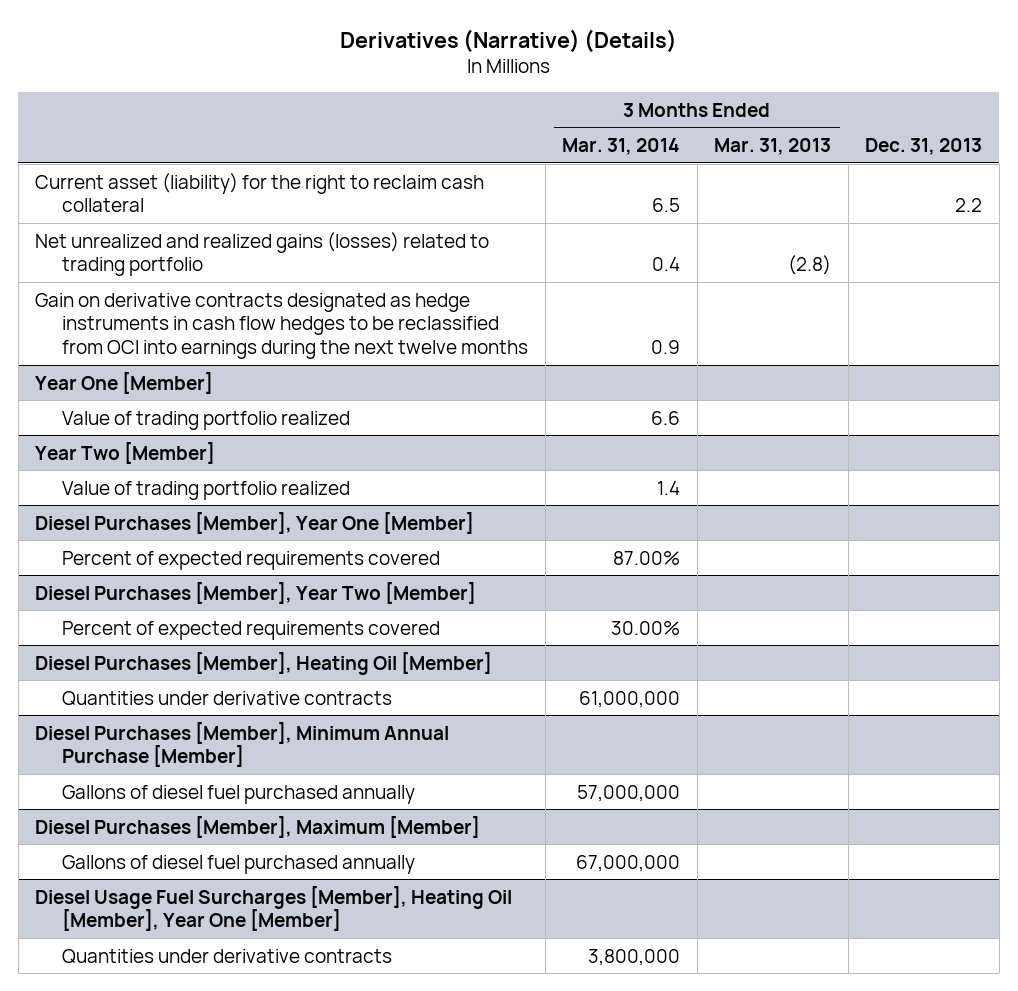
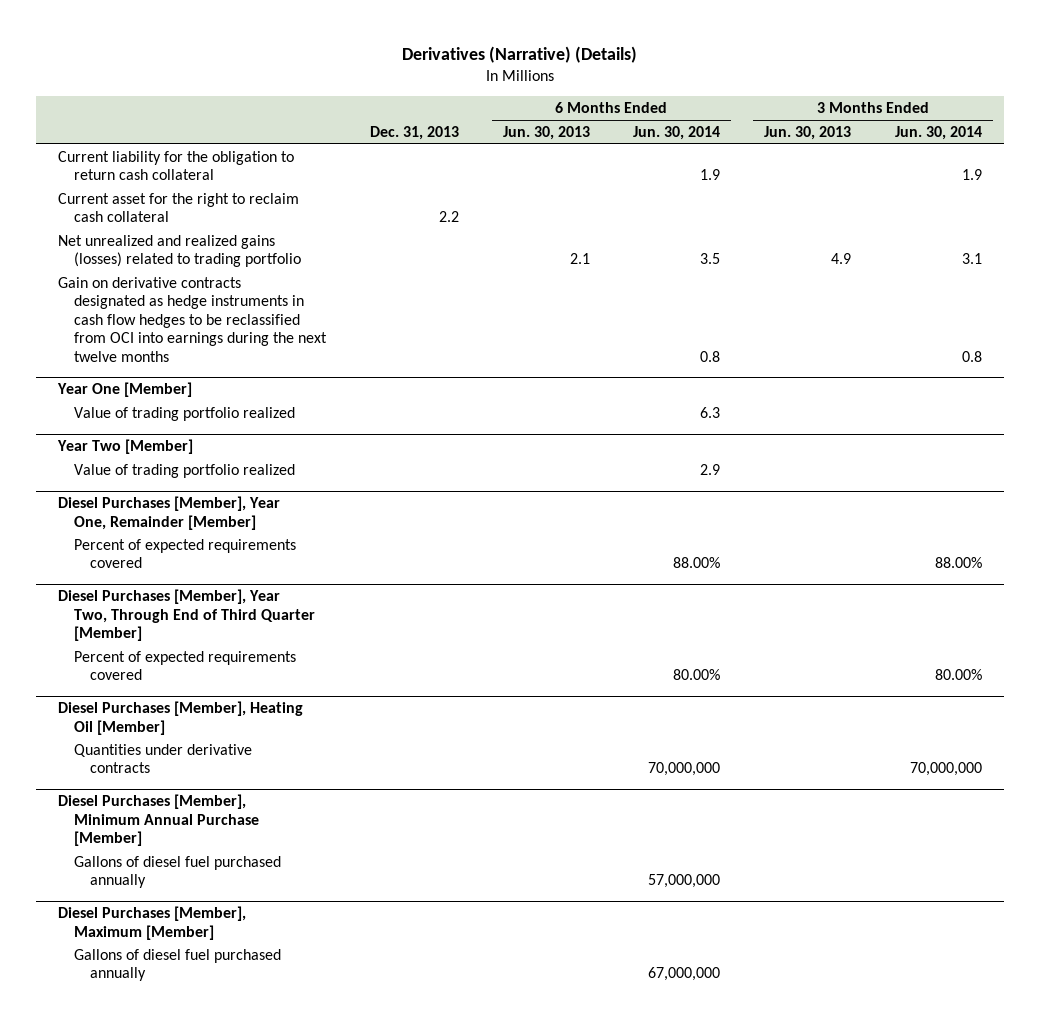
- | 3 Months Ended Mar. 31, 2014 | 3 Months Ended Mar. 31, 2013 | Dec. 31, 2013
+ | Dec. 31, 2013 | 6 Months Ended Jun. 30, 2013 | 6 Months Ended Jun. 30, 2014 | 3 Months Ended Jun. 30, 2013 | 3 Months Ended Jun. 30, 2014
- Current asset (liability) for the right to reclaim cash collateral | 6.5 | | 2.2
+ Current liability for the obligation to return cash collateral | | | 1.9 | | 1.9
+ Current asset for the right to reclaim cash collateral | 2.2 | | | |
- Diesel Purchases [Member], Year One [Member]
+ Diesel Purchases [Member], Year One, Remainder [Member]
- Diesel Purchases [Member], Year Two [Member]
+ Diesel Purchases [Member], Year Two, Through End of Third Quarter [Member]
- Diesel Usage Fuel Surcharges [Member], Heating Oil [Member], Year One [Member]
- Quantities under derivative contracts | 3,800,000 | |

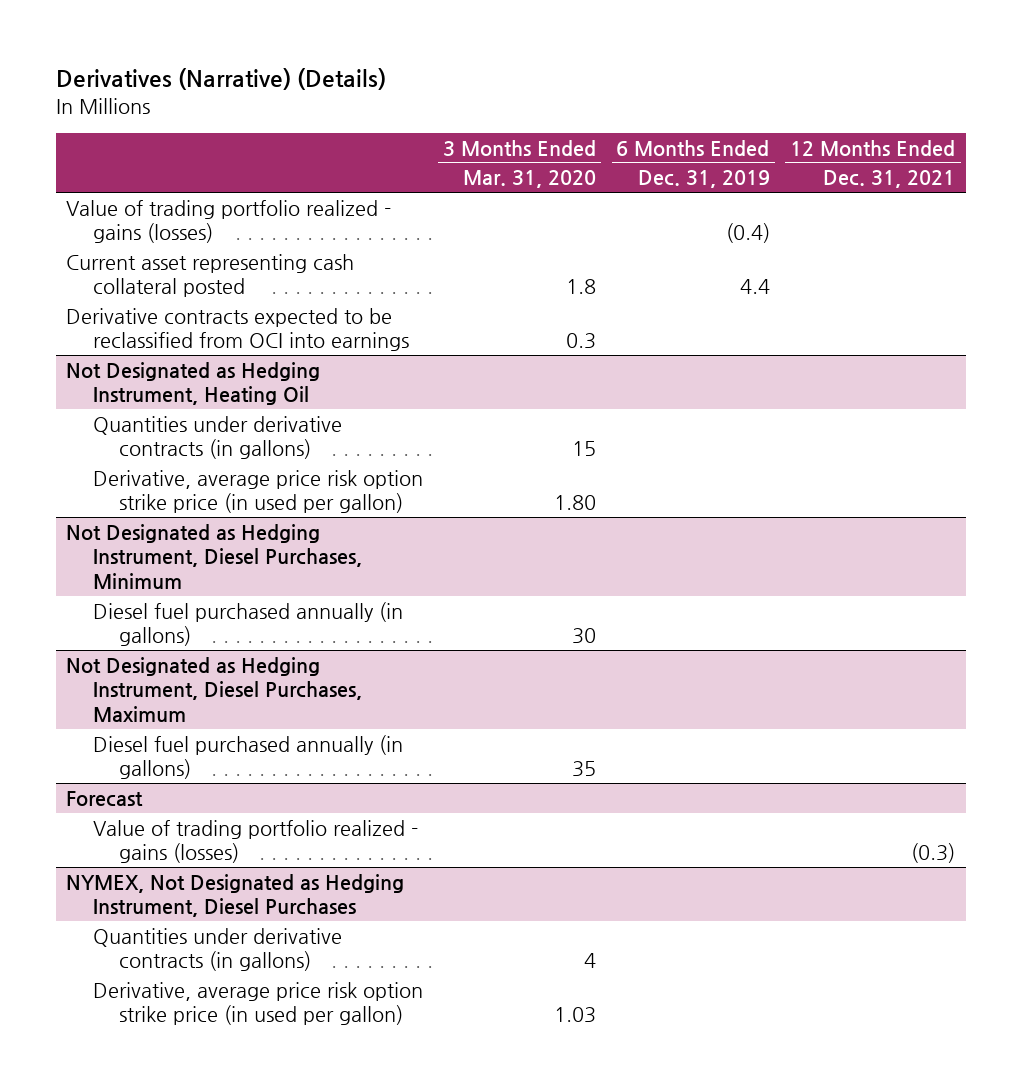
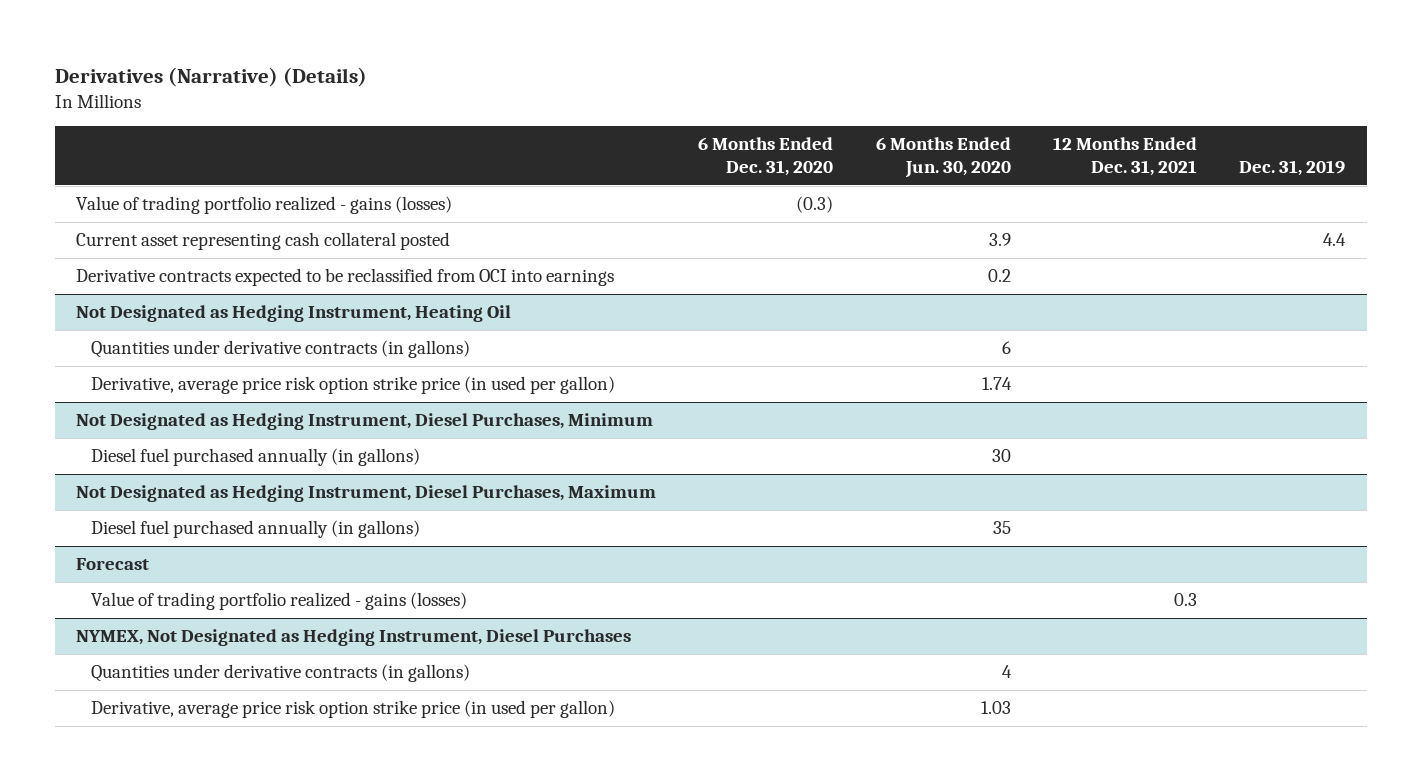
- | 3 Months Ended Mar. 31, 2020 | 6 Months Ended Dec. 31, 2019 | 12 Months Ended Dec. 31, 2021
+ | 6 Months Ended Dec. 31, 2020 | 6 Months Ended Jun. 30, 2020 | 12 Months Ended Dec. 31, 2021 | Dec. 31, 2019
@ Forecast
- Value of trading portfolio realized - gains (losses) | | | (0.3)
+ Value of trading portfolio realized - gains (losses) | | | 0.3 |

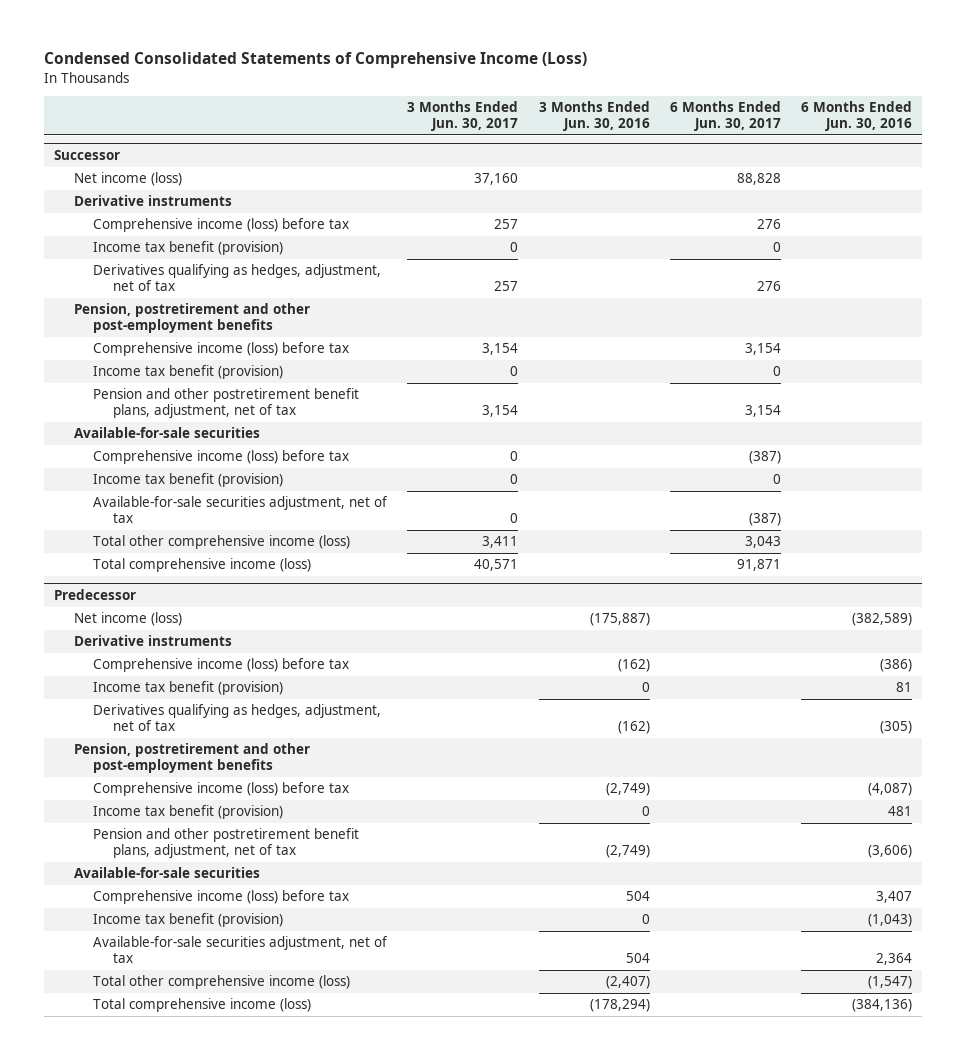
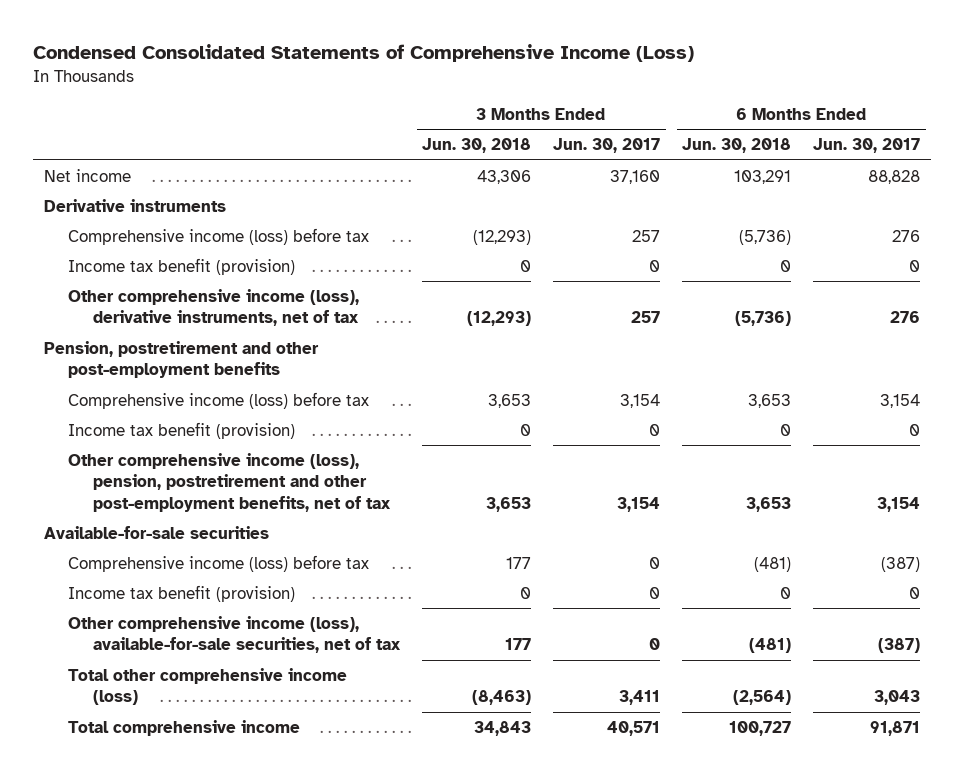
- | 3 Months Ended Jun. 30, 2017 | 3 Months Ended Jun. 30, 2016 | 6 Months Ended Jun. 30, 2017 | 6 Months Ended Jun. 30, 2016
+ | 3 Months Ended Jun. 30, 2018 | 3 Months Ended Jun. 30, 2017 | 6 Months Ended Jun. 30, 2018 | 6 Months Ended Jun. 30, 2017
- Successor
- Net income (loss) | 37,160 | | 88,828 |
+ Net income | 43,306 | 37,160 | 103,291 | 88,828
- Derivatives qualifying as hedges, adjustment, net of tax | 257 | | 276 |
+ Other comprehensive income (loss), derivative instruments, net of tax | (12,293) | 257 | (5,736) | 276
- Pension and other postretirement benefit plans, adjustment, net of tax | 3,154 | | 3,154 |
+ Other comprehensive income (loss), pension, postretirement and other post-employment benefits, net of tax | 3,653 | 3,154 | 3,653 | 3,154
- Available-for-sale securities adjustment, net of tax | 0 | | (387) |
+ Other comprehensive income (loss), available-for-sale securities, net of tax | 177 | 0 | (481) | (387)
- Total comprehensive income (loss) | 40,571 | | 91,871 |
- Predecessor
- Net income (loss) | | (175,887) | | (382,589)
- Derivative instruments
- Comprehensive income (loss) before tax | | (162) | | (386)
- Income tax benefit (provision) | | 0 | | 81
- Derivatives qualifying as hedges, adjustment, net of tax | | (162) | | (305)
- Pension, postretirement and other post-employment benefits
- Comprehensive income (loss) before tax | | (2,749) | | (4,087)
- Income tax benefit (provision) | | 0 | | 481
- Pension and other postretirement benefit plans, adjustment, net of tax | | (2,749) | | (3,606)
- Available-for-sale securities
- Comprehensive income (loss) before tax | | 504 | | 3,407
- Income tax benefit (provision) | | 0 | | (1,043)
- Available-for-sale securities adjustment, net of tax | | 504 | | 2,364
- Total other comprehensive income (loss) | | (2,407) | | (1,547)
- Total comprehensive income (loss) | | (178,294) | | (384,136)
+ Total comprehensive income | 34,843 | 40,571 | 100,727 | 91,871

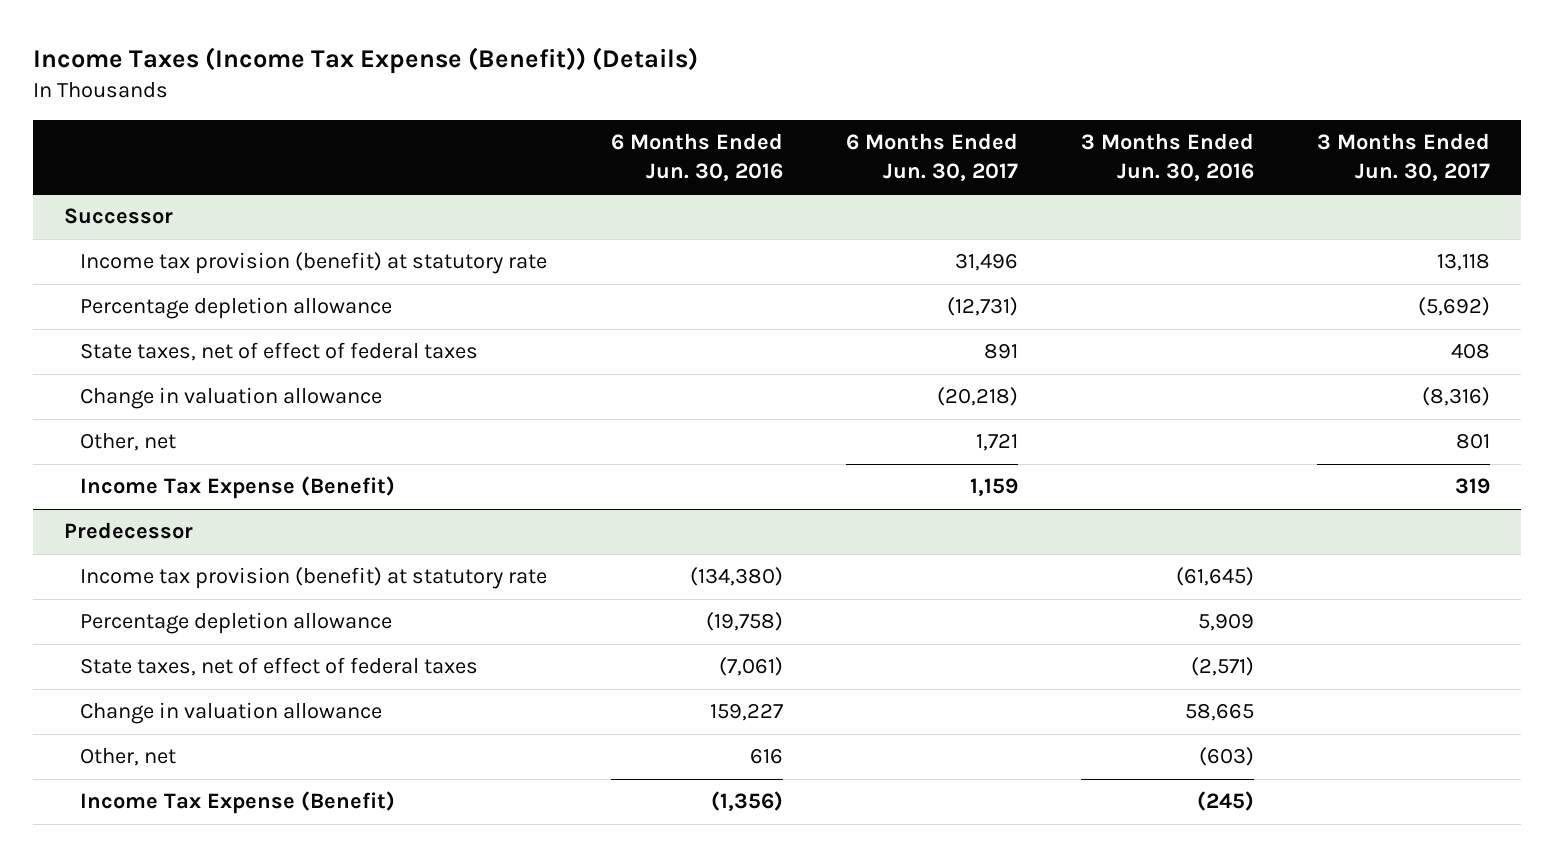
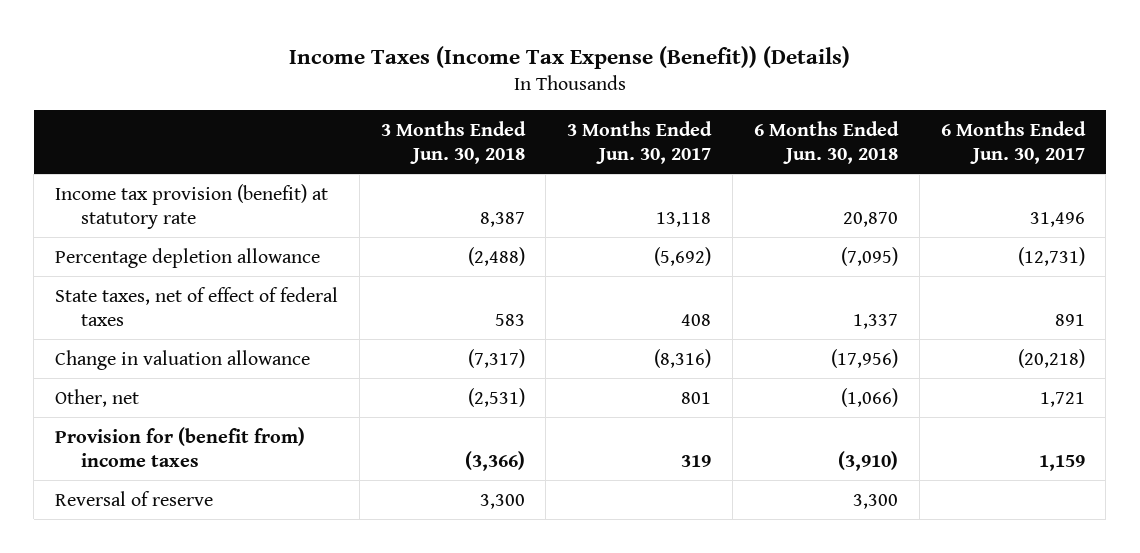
- | 6 Months Ended Jun. 30, 2016 | 6 Months Ended Jun. 30, 2017 | 3 Months Ended Jun. 30, 2016 | 3 Months Ended Jun. 30, 2017
+ | 3 Months Ended Jun. 30, 2018 | 3 Months Ended Jun. 30, 2017 | 6 Months Ended Jun. 30, 2018 | 6 Months Ended Jun. 30, 2017
- Successor
- Income Tax Expense (Benefit) | | 1,159 | | 319
- Predecessor
- Income tax provision (benefit) at statutory rate | (134,380) | | (61,645) |
- Percentage depletion allowance | (19,758) | | 5,909 |
- State taxes, net of effect of federal taxes | (7,061) | | (2,571) |
- Change in valuation allowance | 159,227 | | 58,665 |
- Other, net | 616 | | (603) |
- Income Tax Expense (Benefit) | (1,356) | | (245) |
+ Provision for (benefit from) income taxes | (3,366) | 319 | (3,910) | 1,159
+ Reversal of reserve | 3,300 | | 3,300 |

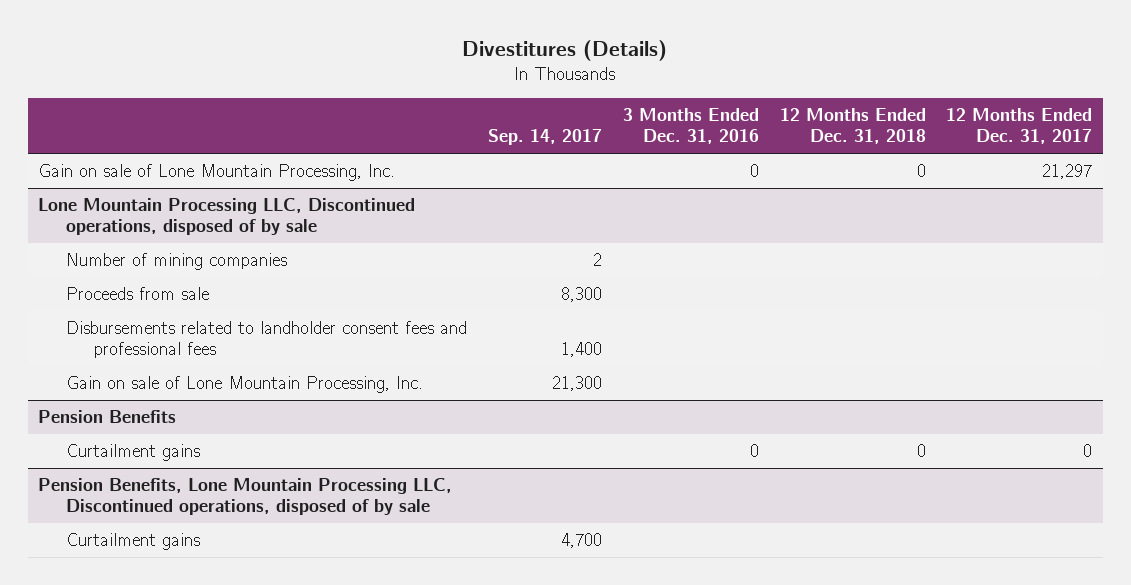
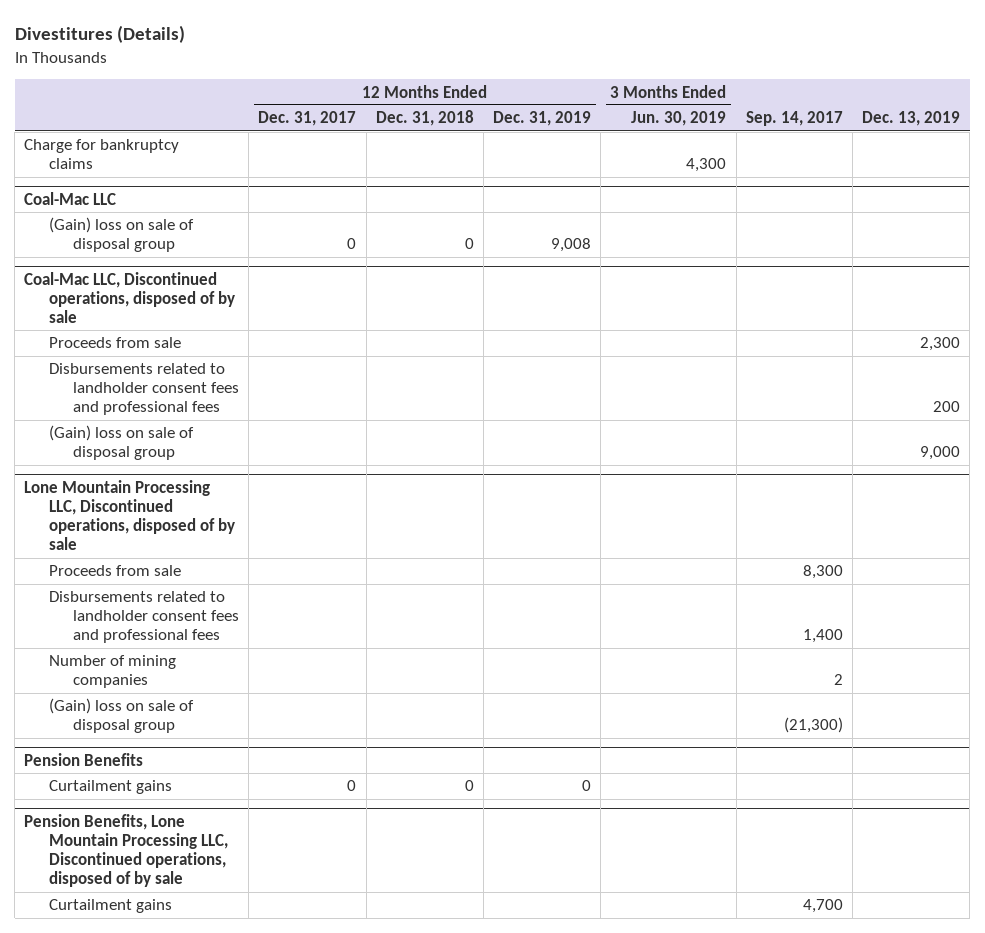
- | Sep. 14, 2017 | 3 Months Ended Dec. 31, 2016 | 12 Months Ended Dec. 31, 2018 | 12 Months Ended Dec. 31, 2017
+ | 12 Months Ended Dec. 31, 2017 | 12 Months Ended Dec. 31, 2018 | 12 Months Ended Dec. 31, 2019 | 3 Months Ended Jun. 30, 2019 | Sep. 14, 2017 | Dec. 13, 2019
- Gain on sale of Lone Mountain Processing, Inc. | | 0 | 0 | 21,297
+ Charge for bankruptcy claims | | | | 4,300 | |
+ Coal-Mac LLC
+ (Gain) loss on sale of disposal group | 0 | 0 | 9,008 | | |
+ Coal-Mac LLC, Discontinued operations, disposed of by sale
+ Proceeds from sale | | | | | | 2,300
+ Disbursements related to landholder consent fees and professional fees | | | | | | 200
+ (Gain) loss on sale of disposal group | | | | | | 9,000
@ Lone Mountain Processing LLC, Discontinued operations, disposed of by sale
- Gain on sale of Lone Mountain Processing, Inc. | 21,300 | | |
moved down: Number of mining companies | | | | | 2 |
+ (Gain) loss on sale of disposal group | | | | | (21,300) |

